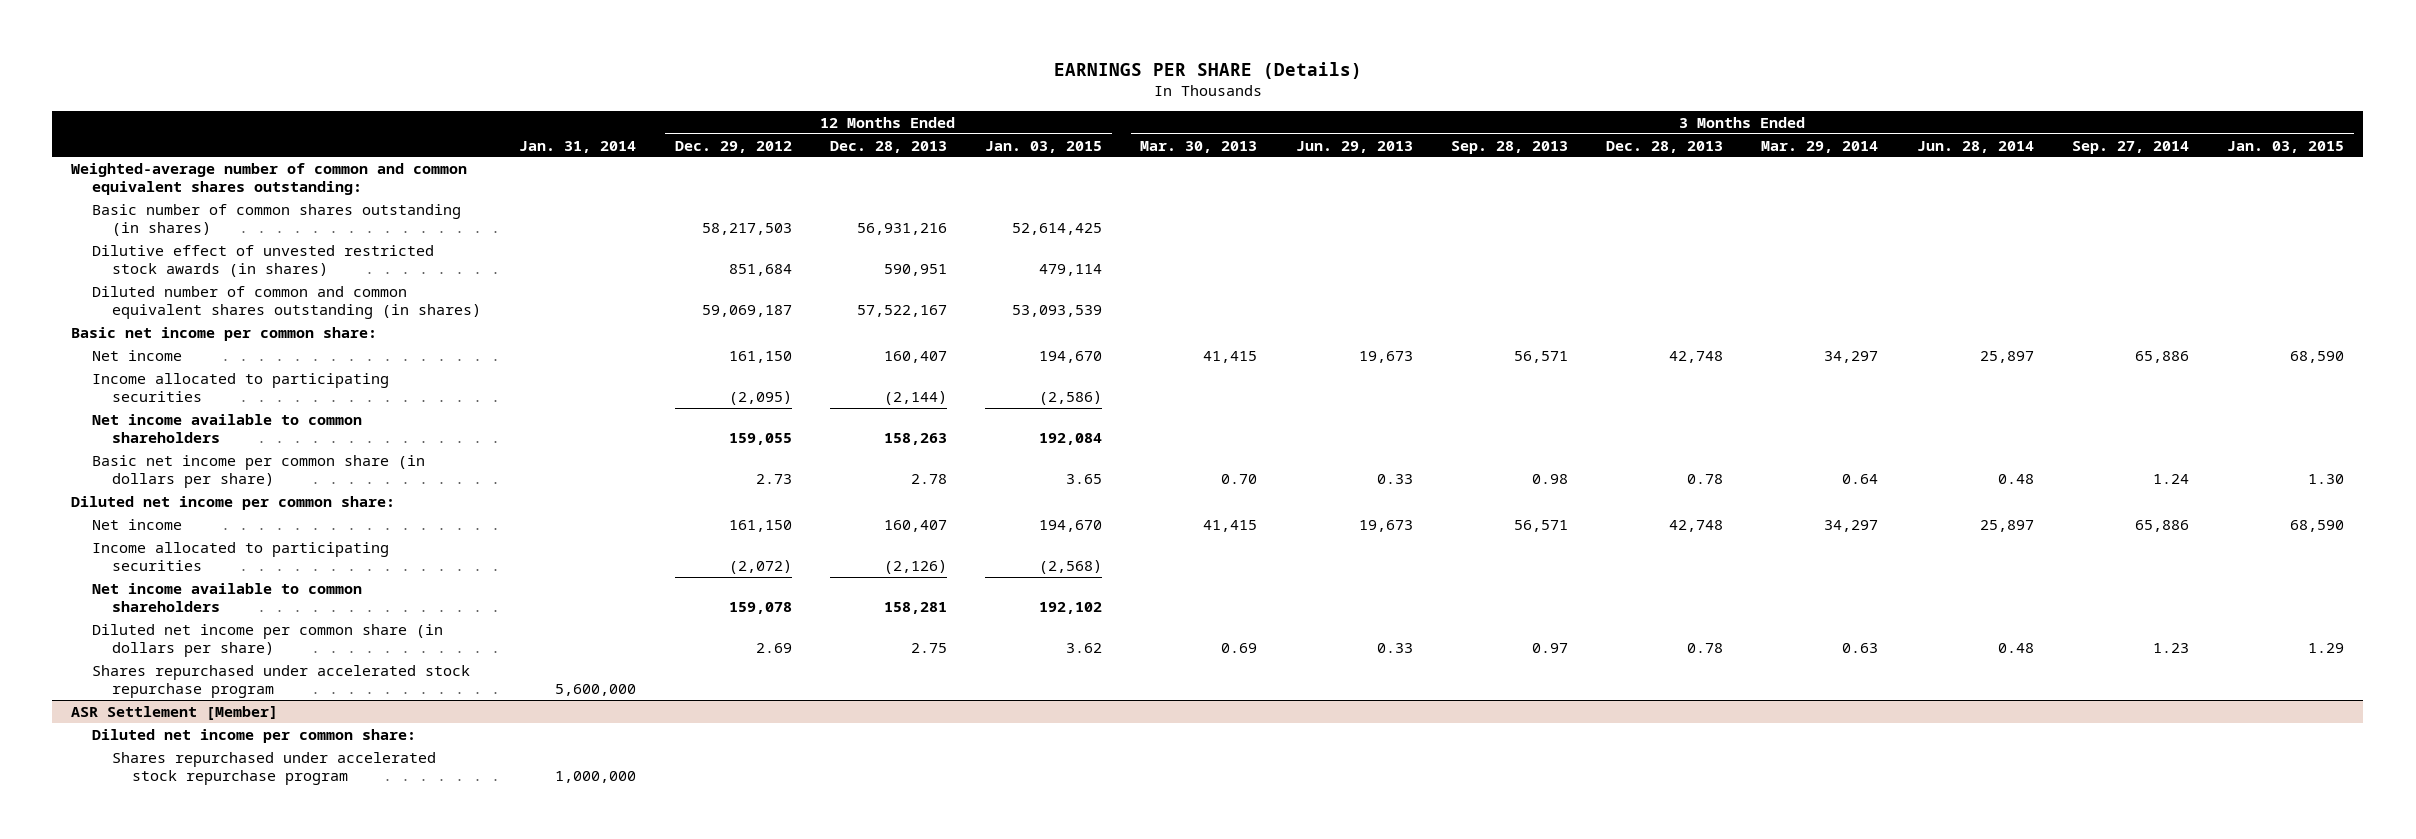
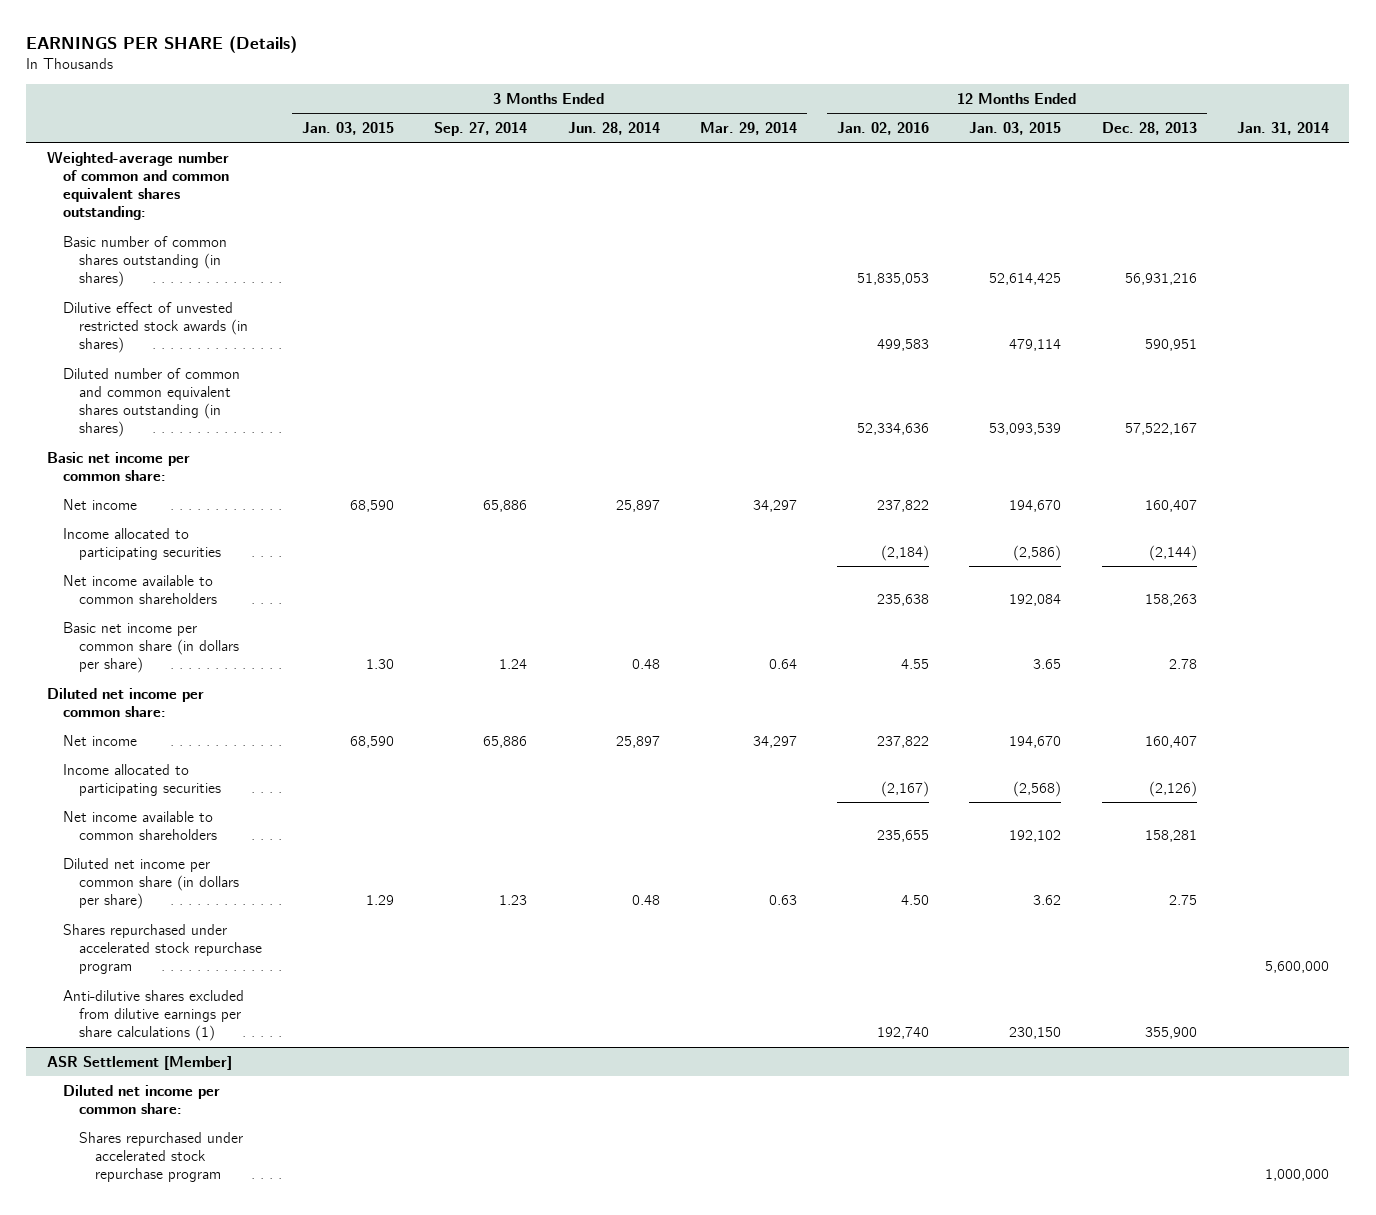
- | Jan. 31, 2014 | 12 Months Ended Dec. 29, 2012 | 12 Months Ended Dec. 28, 2013 | 12 Months Ended Jan. 03, 2015 | 3 Months Ended Mar. 30, 2013 | 3 Months Ended Jun. 29, 2013 | 3 Months Ended Sep. 28, 2013 | 3 Months Ended Dec. 28, 2013 | 3 Months Ended Mar. 29, 2014 | 3 Months Ended Jun. 28, 2014 | 3 Months Ended Sep. 27, 2014 | 3 Months Ended Jan. 03, 2015
+ | 3 Months Ended Jan. 03, 2015 | 3 Months Ended Sep. 27, 2014 | 3 Months Ended Jun. 28, 2014 | 3 Months Ended Mar. 29, 2014 | 12 Months Ended Jan. 02, 2016 | 12 Months Ended Jan. 03, 2015 | 12 Months Ended Dec. 28, 2013 | Jan. 31, 2014
+ Anti-dilutive shares excluded from dilutive earnings per share calculations (1) | | | | | 192,740 | 230,150 | 355,900 |

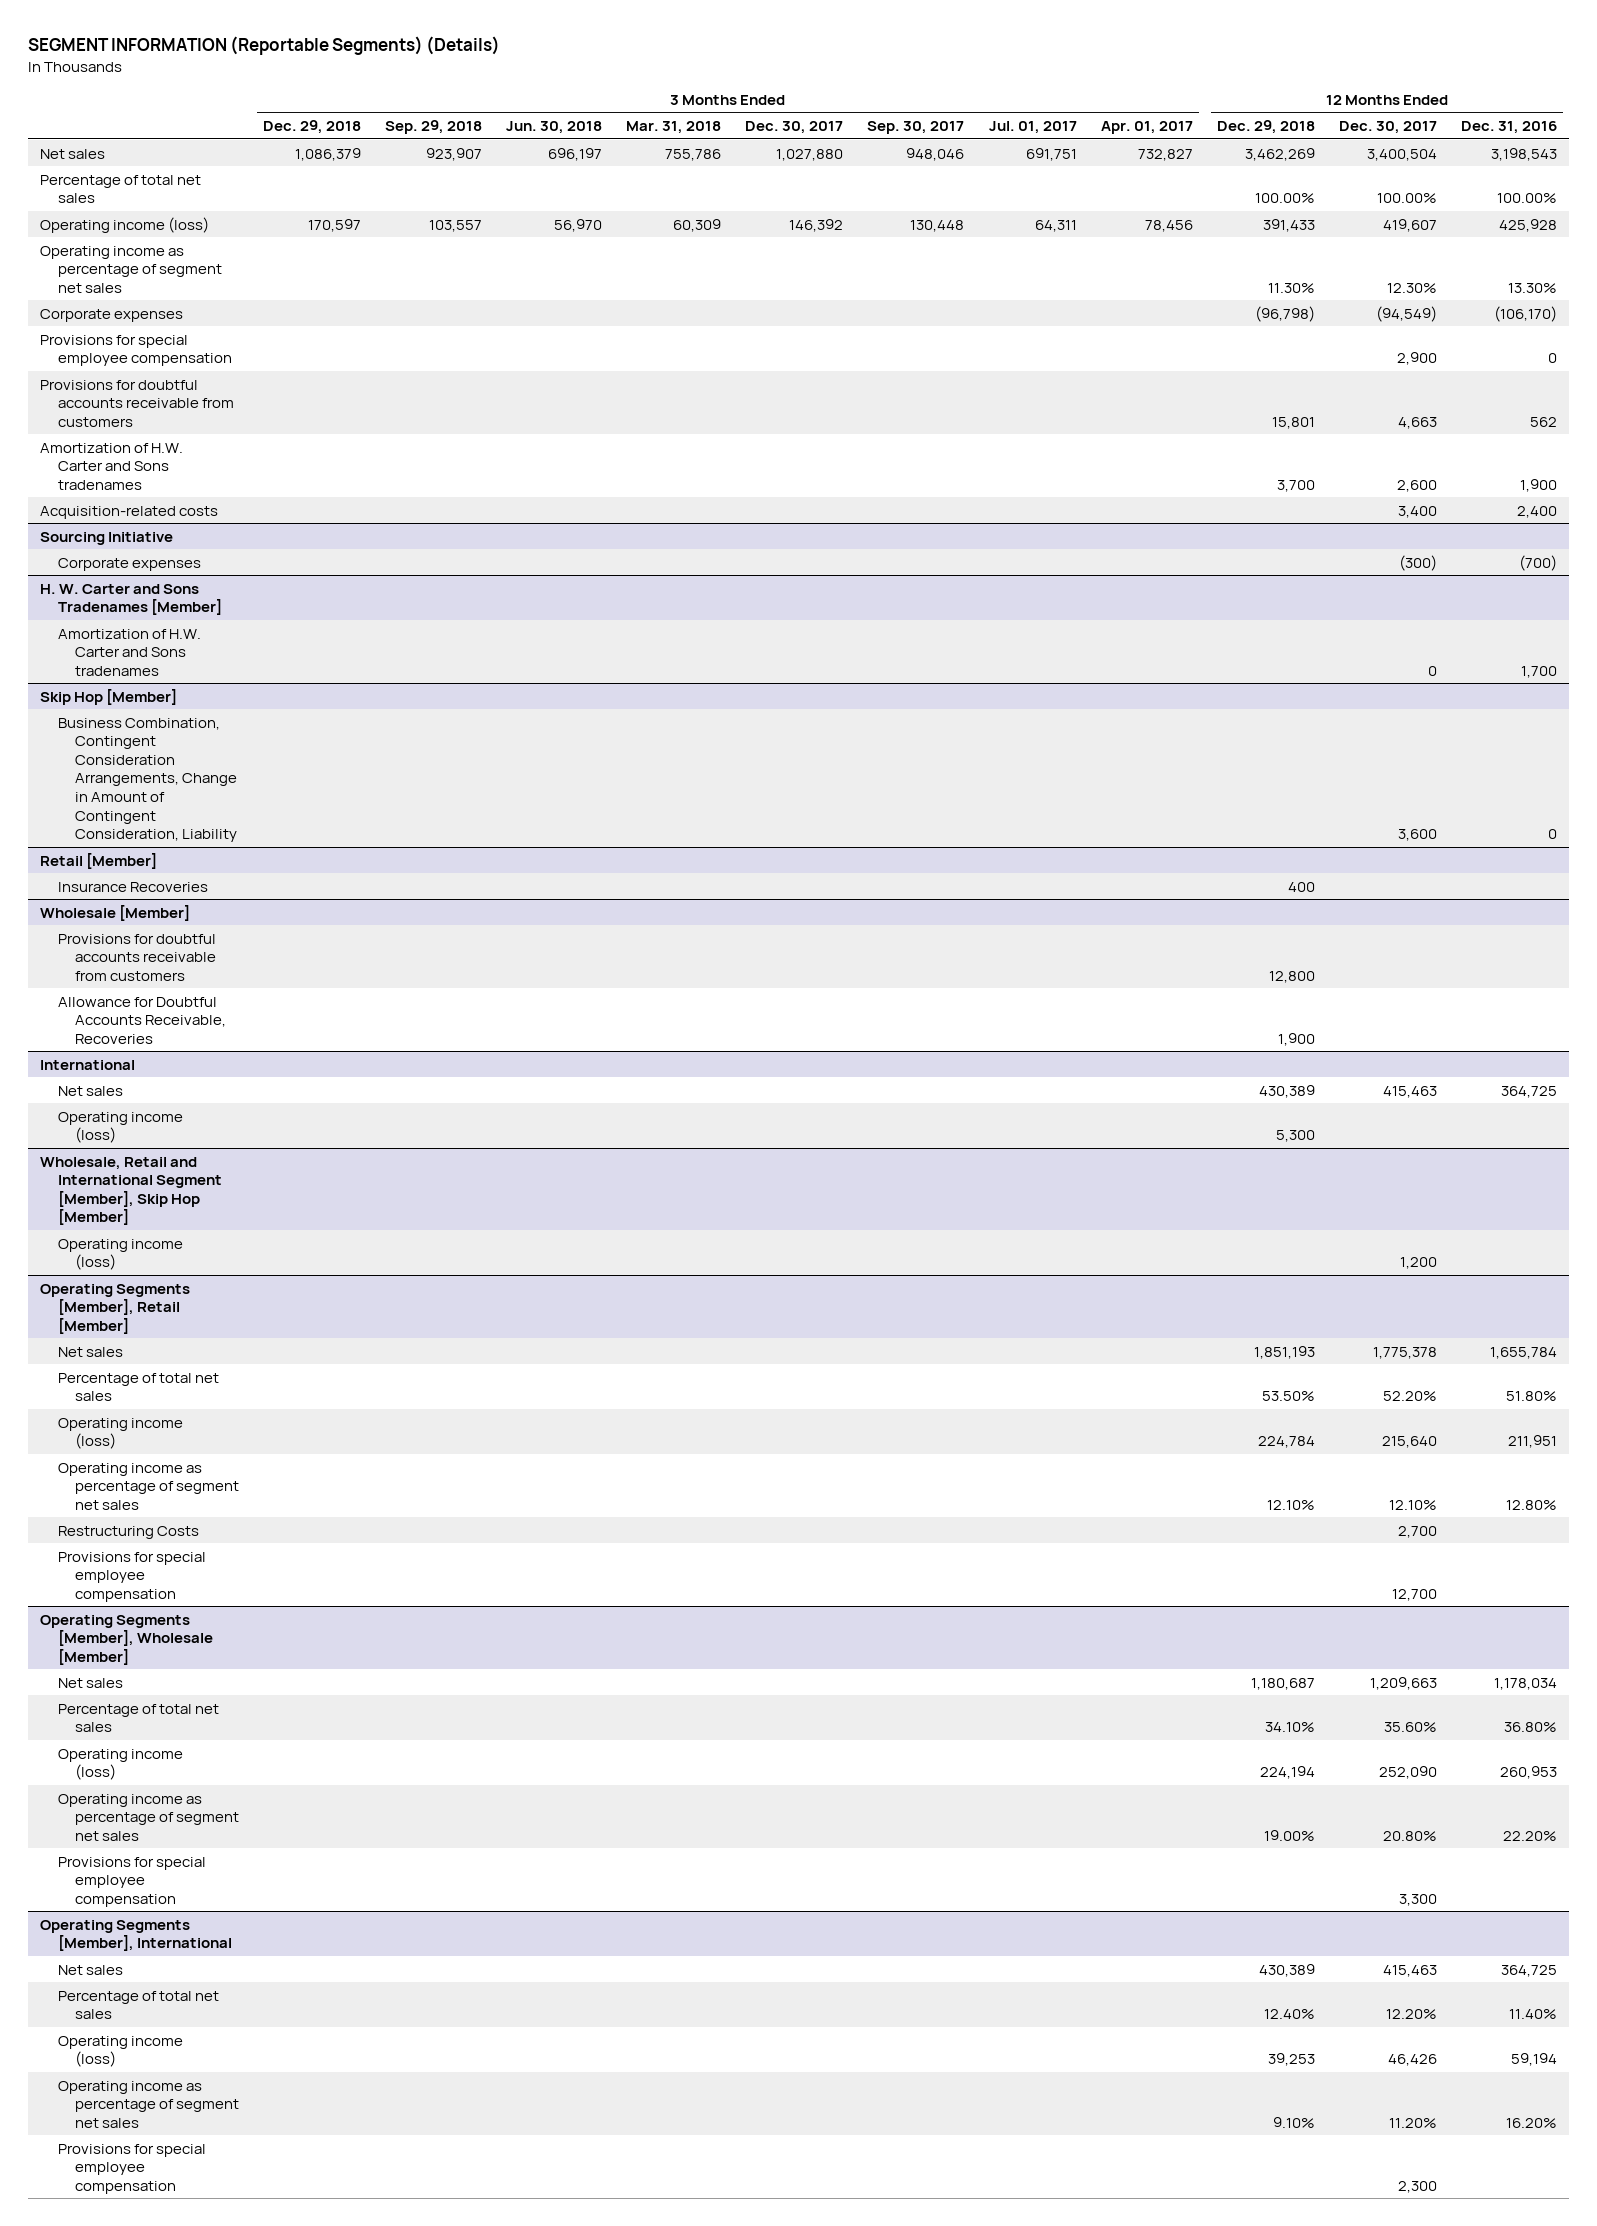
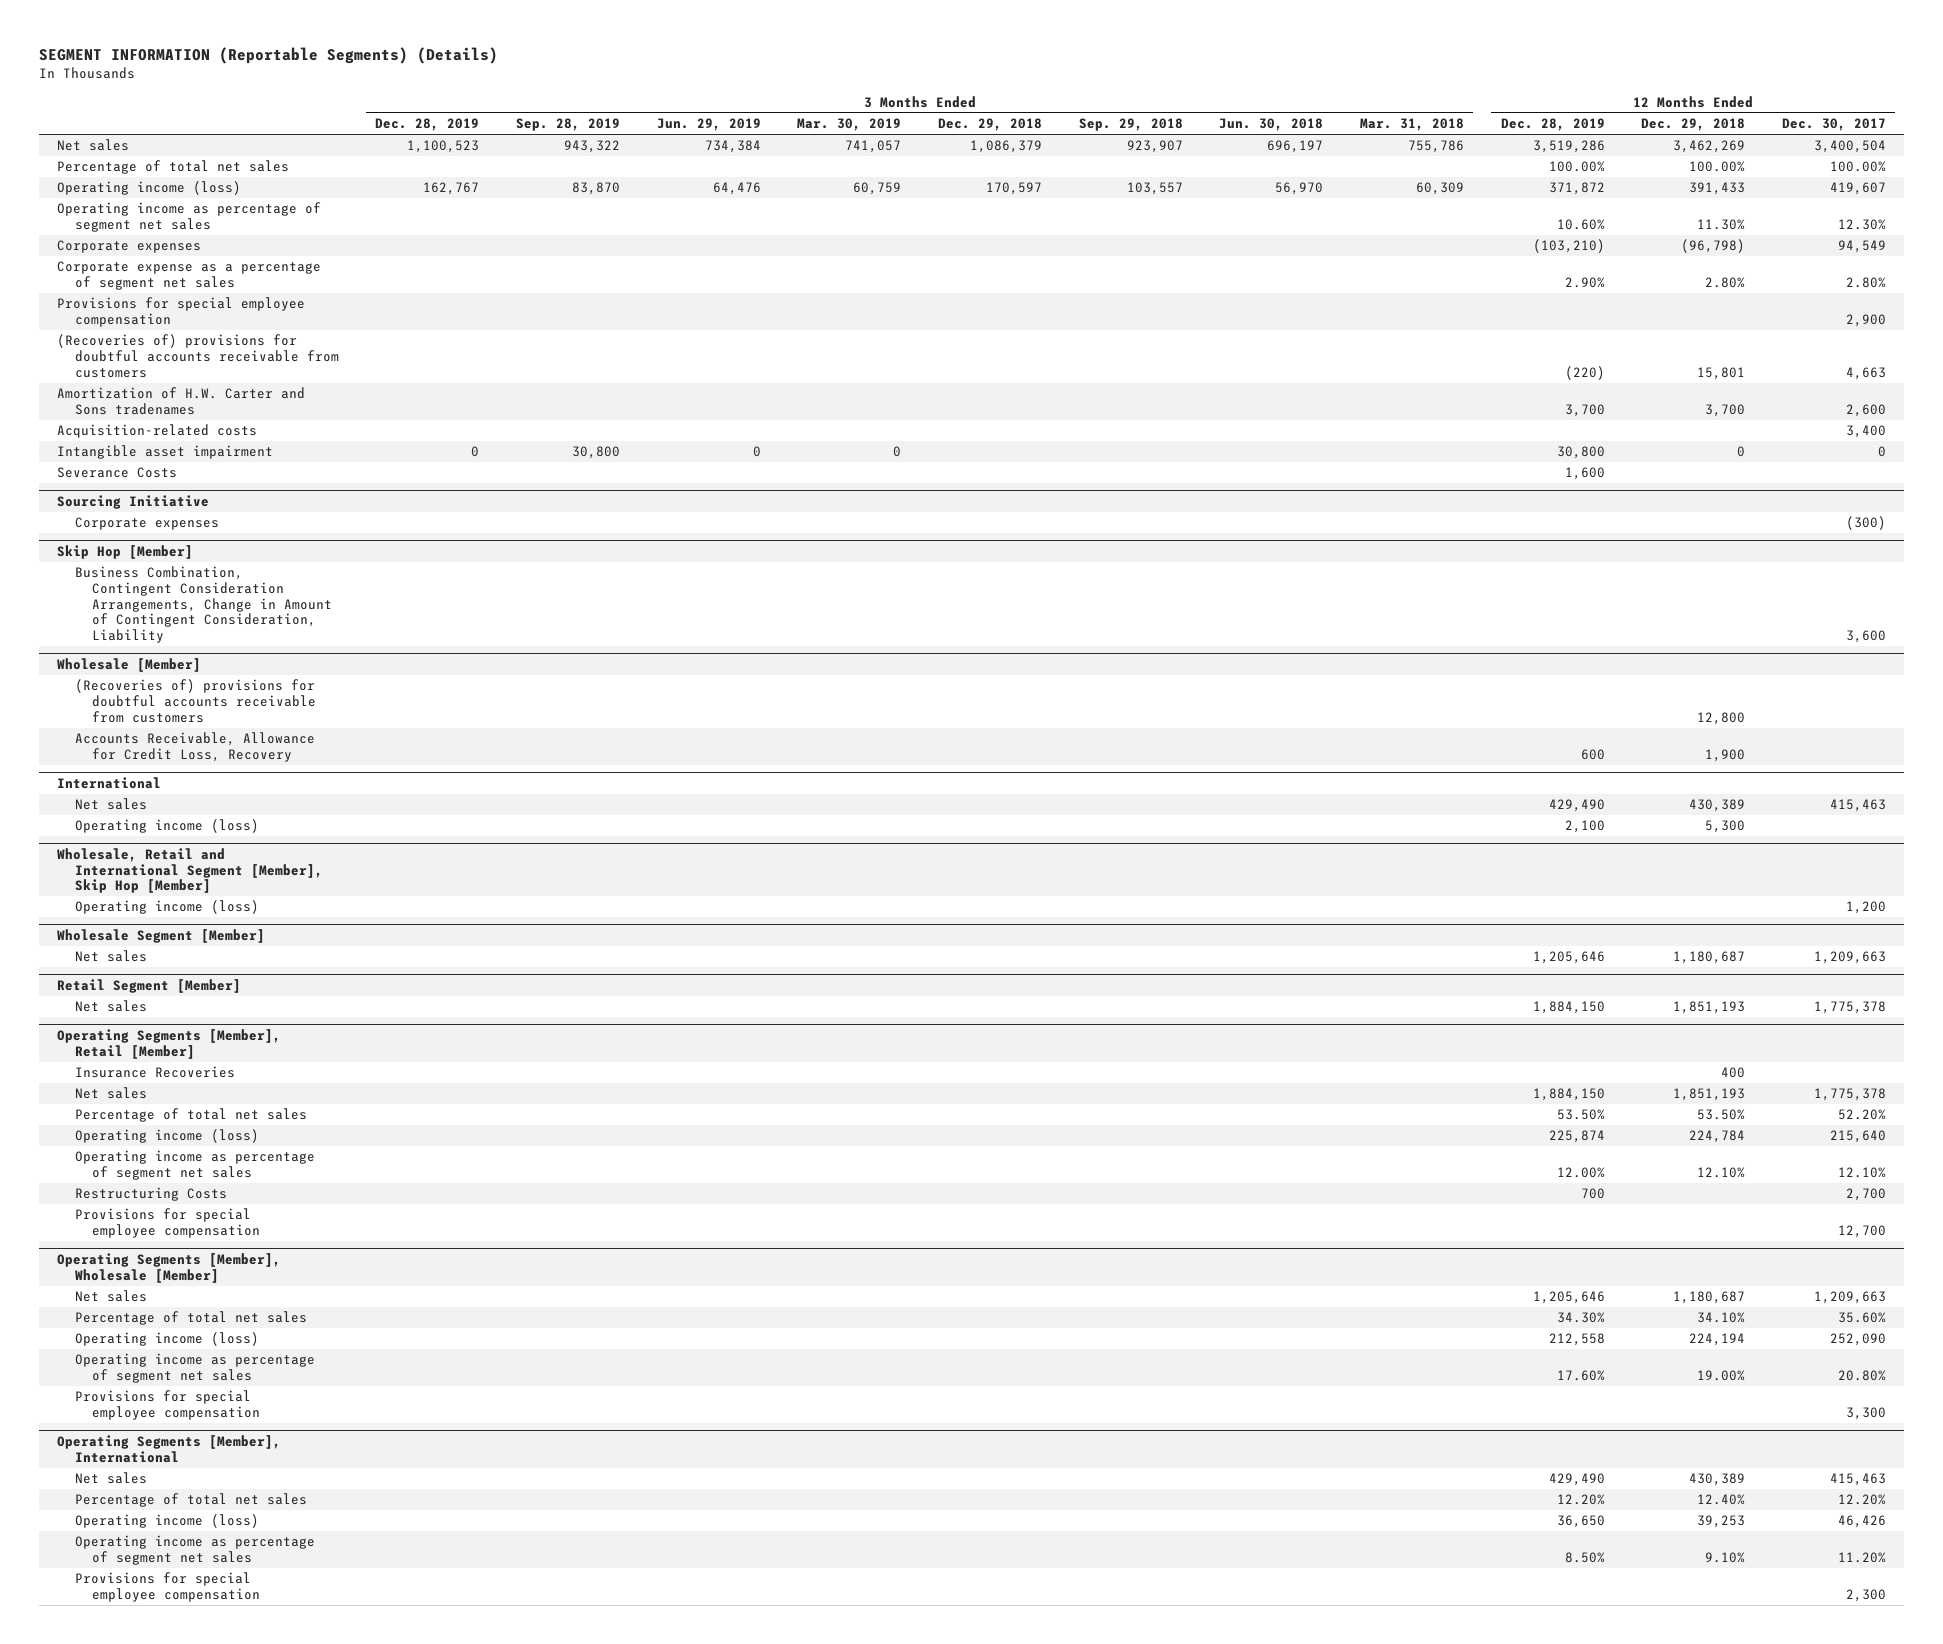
- | 3 Months Ended Dec. 29, 2018 | 3 Months Ended Sep. 29, 2018 | 3 Months Ended Jun. 30, 2018 | 3 Months Ended Mar. 31, 2018 | 3 Months Ended Dec. 30, 2017 | 3 Months Ended Sep. 30, 2017 | 3 Months Ended Jul. 01, 2017 | 3 Months Ended Apr. 01, 2017 | 12 Months Ended Dec. 29, 2018 | 12 Months Ended Dec. 30, 2017 | 12 Months Ended Dec. 31, 2016
+ | 3 Months Ended Dec. 28, 2019 | 3 Months Ended Sep. 28, 2019 | 3 Months Ended Jun. 29, 2019 | 3 Months Ended Mar. 30, 2019 | 3 Months Ended Dec. 29, 2018 | 3 Months Ended Sep. 29, 2018 | 3 Months Ended Jun. 30, 2018 | 3 Months Ended Mar. 31, 2018 | 12 Months Ended Dec. 28, 2019 | 12 Months Ended Dec. 29, 2018 | 12 Months Ended Dec. 30, 2017
- Corporate expenses | | | | | | | | | (96,798) | (94,549) | (106,170)
+ Corporate expenses | | | | | | | | | (103,210) | (96,798) | 94,549
+ Corporate expense as a percentage of segment net sales | | | | | | | | | 2.90% | 2.80% | 2.80%
- Provisions for doubtful accounts receivable from customers | | | | | | | | | 15,801 | 4,663 | 562
+ (Recoveries of) provisions for doubtful accounts receivable from customers | | | | | | | | | (220) | 15,801 | 4,663
+ Intangible asset impairment | 0 | 30,800 | 0 | 0 | | | | | 30,800 | 0 | 0
+ Severance Costs | | | | | | | | | 1,600 | |
- H. W. Carter and Sons Tradenames [Member]
- Amortization of H.W. Carter and Sons tradenames | | | | | | | | | | 0 | 1,700
- Retail [Member]
- Insurance Recoveries | | | | | | | | | 400 | |
@ Wholesale [Member]
- Provisions for doubtful accounts receivable from customers | | | | | | | | | 12,800 | |
- Allowance for Doubtful Accounts Receivable, Recoveries | | | | | | | | | 1,900 | |
+ (Recoveries of) provisions for doubtful accounts receivable from customers | | | | | | | | | | 12,800 |
+ Accounts Receivable, Allowance for Credit Loss, Recovery | | | | | | | | | 600 | 1,900 |
+ Wholesale Segment [Member]
+ Net sales | | | | | | | | | 1,205,646 | 1,180,687 | 1,209,663
+ Retail Segment [Member]
+ Net sales | | | | | | | | | 1,884,150 | 1,851,193 | 1,775,378
@ Operating Segments [Member], Retail [Member]
+ Insurance Recoveries | | | | | | | | | | 400 |

